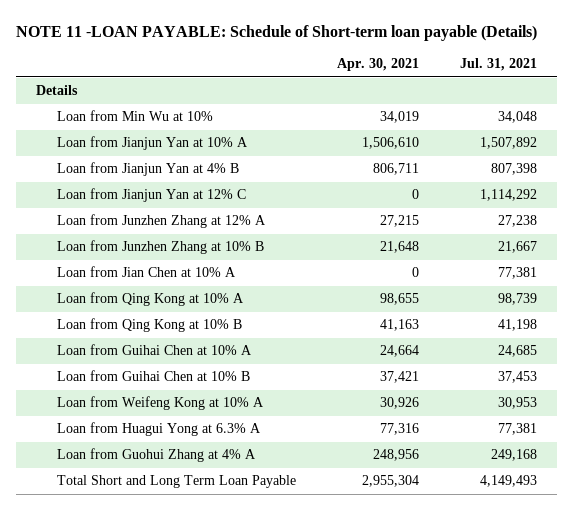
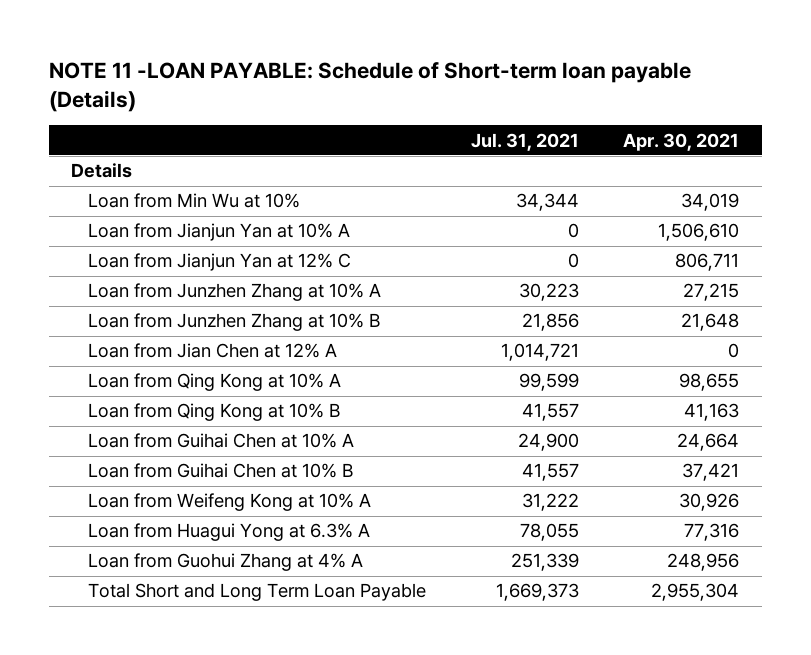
- | Apr. 30, 2021 | Jul. 31, 2021
+ | Jul. 31, 2021 | Apr. 30, 2021
- Loan from Min Wu at 10% | 34,019 | 34,048
- Loan from Jianjun Yan at 10% A | 1,506,610 | 1,507,892
- Loan from Jianjun Yan at 4% B | 806,711 | 807,398
- Loan from Jianjun Yan at 12% C | 0 | 1,114,292
- Loan from Junzhen Zhang at 12% A | 27,215 | 27,238
- Loan from Junzhen Zhang at 10% B | 21,648 | 21,667
- Loan from Jian Chen at 10% A | 0 | 77,381
- Loan from Qing Kong at 10% A | 98,655 | 98,739
- Loan from Qing Kong at 10% B | 41,163 | 41,198
- Loan from Guihai Chen at 10% A | 24,664 | 24,685
- Loan from Guihai Chen at 10% B | 37,421 | 37,453
- Loan from Weifeng Kong at 10% A | 30,926 | 30,953
- Loan from Huagui Yong at 6.3% A | 77,316 | 77,381
- Loan from Guohui Zhang at 4% A | 248,956 | 249,168
- Total Short and Long Term Loan Payable | 2,955,304 | 4,149,493
+ Loan from Min Wu at 10% | 34,344 | 34,019
+ Loan from Jianjun Yan at 10% A | 0 | 1,506,610
+ Loan from Jianjun Yan at 12% C | 0 | 806,711
+ Loan from Junzhen Zhang at 10% A | 30,223 | 27,215
+ Loan from Junzhen Zhang at 10% B | 21,856 | 21,648
+ Loan from Jian Chen at 12% A | 1,014,721 | 0
+ Loan from Qing Kong at 10% A | 99,599 | 98,655
+ Loan from Qing Kong at 10% B | 41,557 | 41,163
+ Loan from Guihai Chen at 10% A | 24,900 | 24,664
+ Loan from Guihai Chen at 10% B | 41,557 | 37,421
+ Loan from Weifeng Kong at 10% A | 31,222 | 30,926
+ Loan from Huagui Yong at 6.3% A | 78,055 | 77,316
+ Loan from Guohui Zhang at 4% A | 251,339 | 248,956
+ Total Short and Long Term Loan Payable | 1,669,373 | 2,955,304

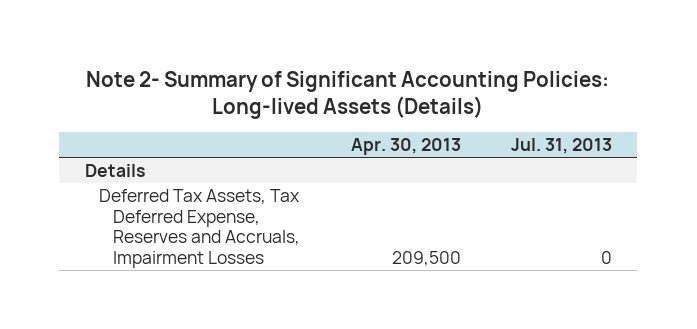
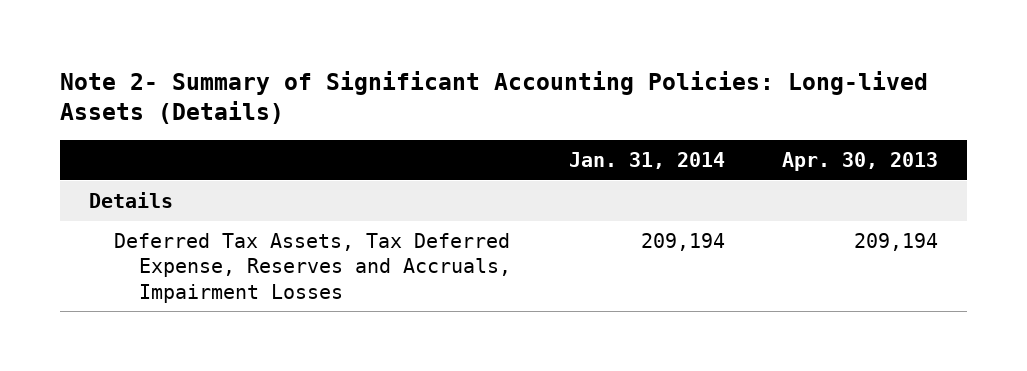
- | Apr. 30, 2013 | Jul. 31, 2013
+ | Jan. 31, 2014 | Apr. 30, 2013
- Deferred Tax Assets, Tax Deferred Expense, Reserves and Accruals, Impairment Losses | 209,500 | 0
+ Deferred Tax Assets, Tax Deferred Expense, Reserves and Accruals, Impairment Losses | 209,194 | 209,194

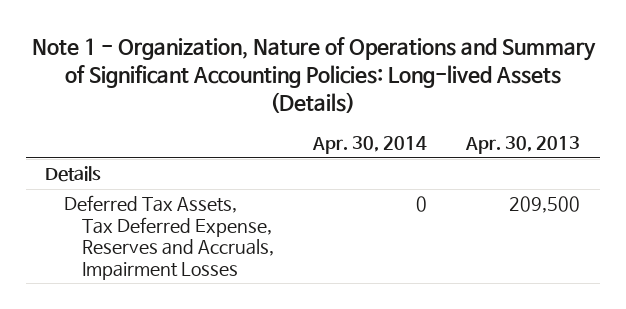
- Note 2- Summary of Significant Accounting Policies: Long-lived Assets (Details)
+ Note 1 - Organization, Nature of Operations and Summary of Significant Accounting Policies: Long-lived Assets (Details)
- | Jan. 31, 2014 | Apr. 30, 2013
+ | Apr. 30, 2014 | Apr. 30, 2013
- Deferred Tax Assets, Tax Deferred Expense, Reserves and Accruals, Impairment Losses | 209,194 | 209,194
+ Deferred Tax Assets, Tax Deferred Expense, Reserves and Accruals, Impairment Losses | 0 | 209,500

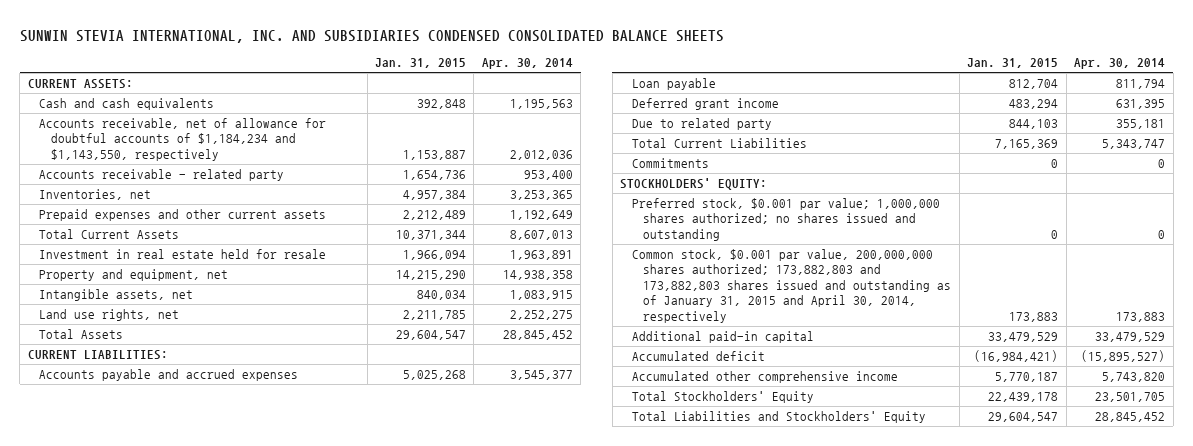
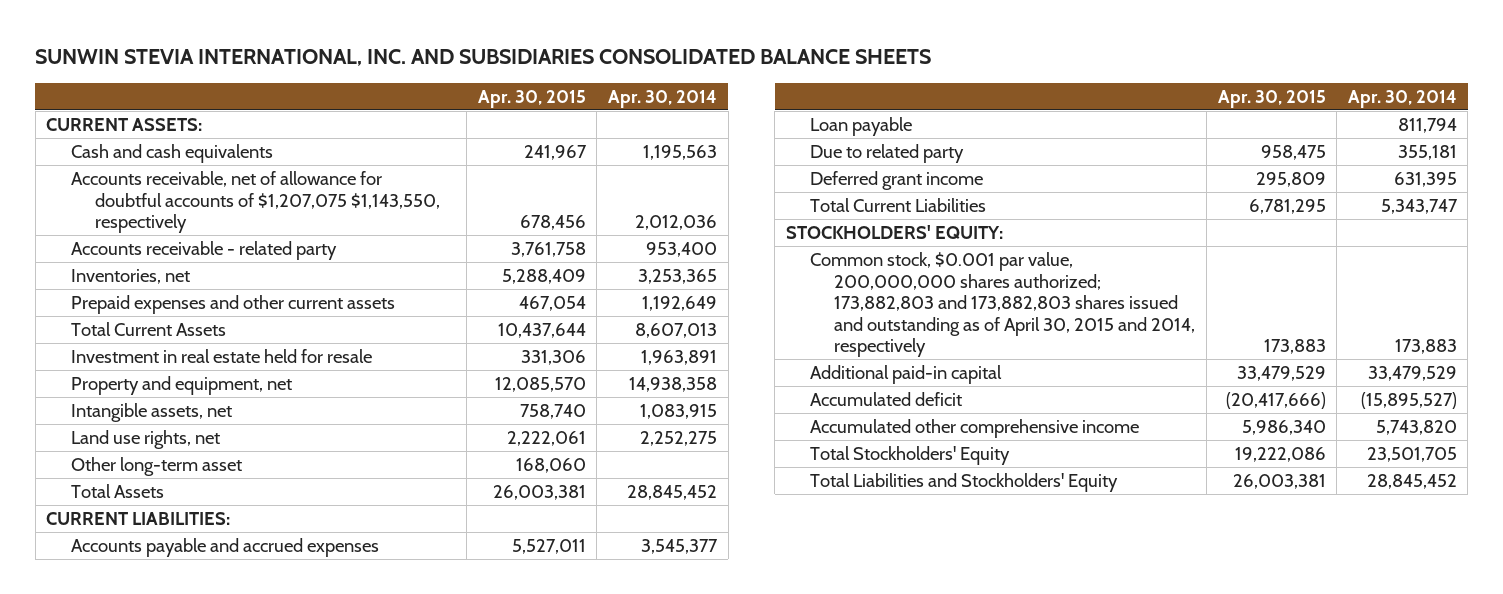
- SUNWIN STEVIA INTERNATIONAL, INC. AND SUBSIDIARIES CONDENSED CONSOLIDATED BALANCE SHEETS
+ SUNWIN STEVIA INTERNATIONAL, INC. AND SUBSIDIARIES CONSOLIDATED BALANCE SHEETS
- | Jan. 31, 2015 | Apr. 30, 2014
+ | Apr. 30, 2015 | Apr. 30, 2014
- Accounts receivable, net of allowance for doubtful accounts of $1,184,234 and $1,143,550, respectively | 1,153,887 | 2,012,036
+ Accounts receivable, net of allowance for doubtful accounts of $1,207,075 $1,143,550, respectively | 678,456 | 2,012,036
+ Other long-term asset | 168,060 |
moved down: Deferred grant income | 295,809 | 631,395
- Commitments | 0 | 0
- Preferred stock, $0.001 par value; 1,000,000 shares authorized; no shares issued and outstanding | 0 | 0
- Common stock, $0.001 par value, 200,000,000 shares authorized; 173,882,803 and 173,882,803 shares issued and outstanding as of January 31, 2015 and April 30, 2014, respectively | 173,883 | 173,883
+ Common stock, $0.001 par value, 200,000,000 shares authorized; 173,882,803 and 173,882,803 shares issued and outstanding as of April 30, 2015 and 2014, respectively | 173,883 | 173,883

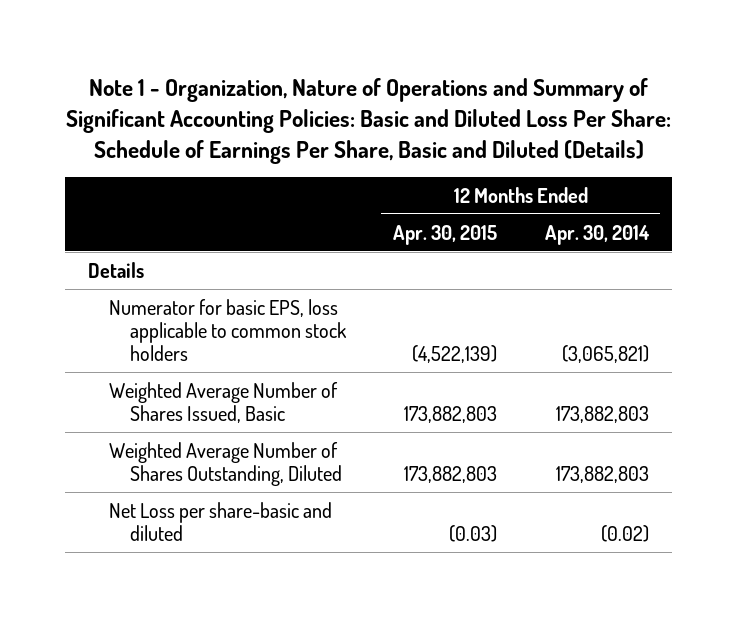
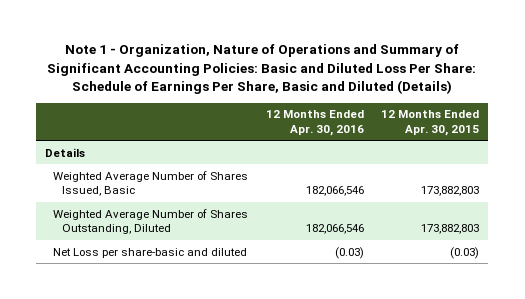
- | 12 Months Ended Apr. 30, 2015 | 12 Months Ended Apr. 30, 2014
+ | 12 Months Ended Apr. 30, 2016 | 12 Months Ended Apr. 30, 2015
- Numerator for basic EPS, loss applicable to common stock holders | (4,522,139) | (3,065,821)

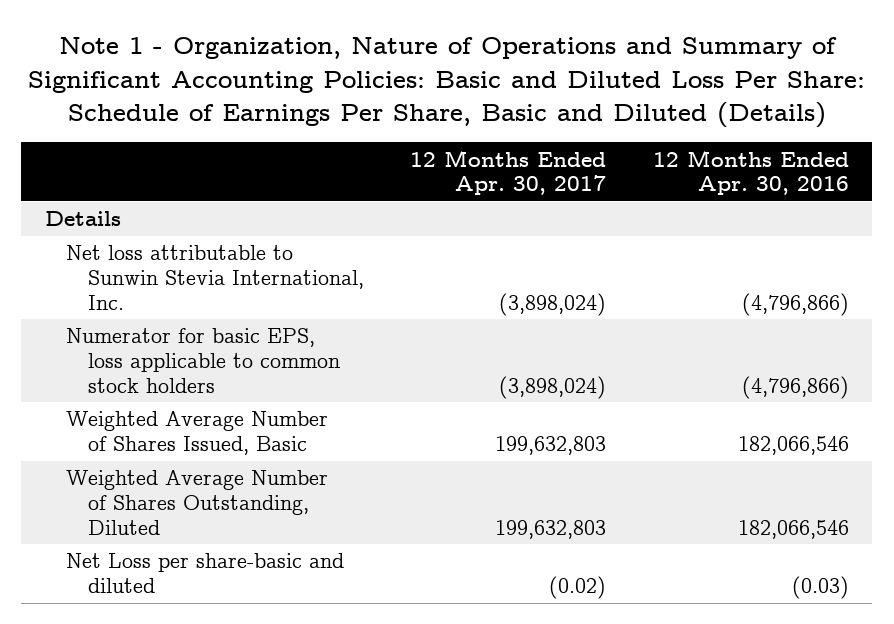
- | 12 Months Ended Apr. 30, 2016 | 12 Months Ended Apr. 30, 2015
+ | 12 Months Ended Apr. 30, 2017 | 12 Months Ended Apr. 30, 2016
+ Net loss attributable to Sunwin Stevia International, Inc. | (3,898,024) | (4,796,866)
+ Numerator for basic EPS, loss applicable to common stock holders | (3,898,024) | (4,796,866)

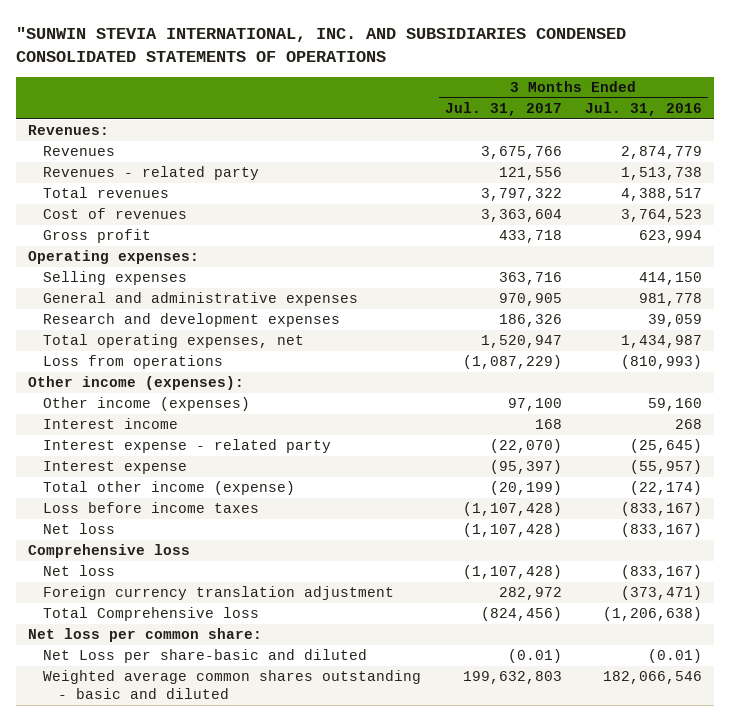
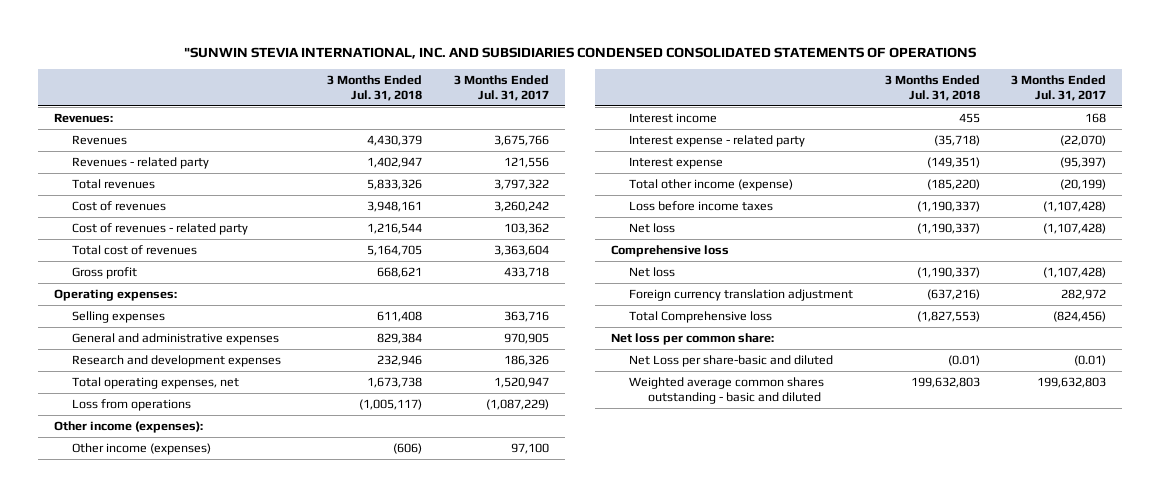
- | 3 Months Ended Jul. 31, 2017 | 3 Months Ended Jul. 31, 2016
+ | 3 Months Ended Jul. 31, 2018 | 3 Months Ended Jul. 31, 2017
- Cost of revenues | 3,363,604 | 3,764,523
+ Cost of revenues | 3,948,161 | 3,260,242
+ Cost of revenues - related party | 1,216,544 | 103,362
+ Total cost of revenues | 5,164,705 | 3,363,604

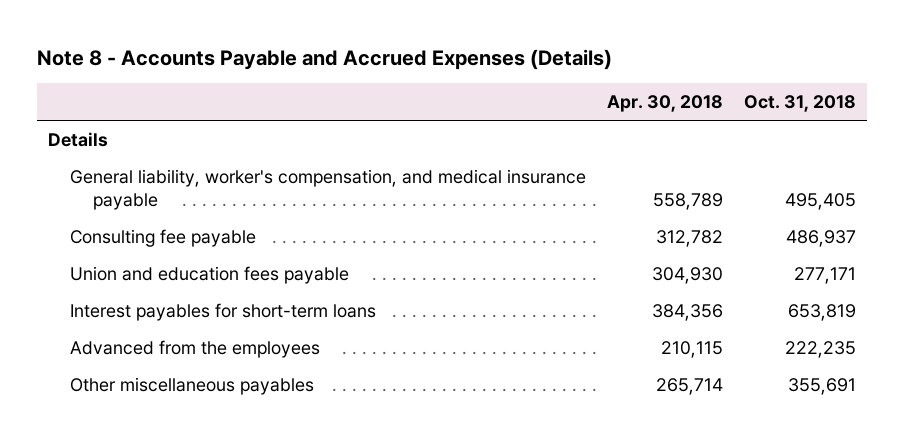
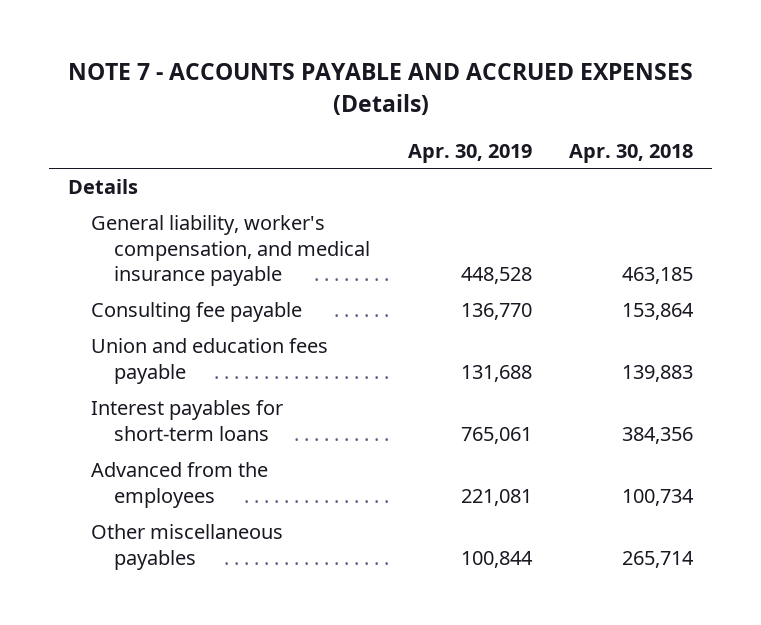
- Note 8 - Accounts Payable and Accrued Expenses (Details)
+ NOTE 7 - ACCOUNTS PAYABLE AND ACCRUED EXPENSES (Details)
- | Apr. 30, 2018 | Oct. 31, 2018
+ | Apr. 30, 2019 | Apr. 30, 2018
- General liability, worker's compensation, and medical insurance payable | 558,789 | 495,405
- Consulting fee payable | 312,782 | 486,937
- Union and education fees payable | 304,930 | 277,171
+ General liability, worker's compensation, and medical insurance payable | 448,528 | 463,185
+ Consulting fee payable | 136,770 | 153,864
+ Union and education fees payable | 131,688 | 139,883
- Advanced from the employees | 210,115 | 222,235
+ Advanced from the employees | 221,081 | 100,734

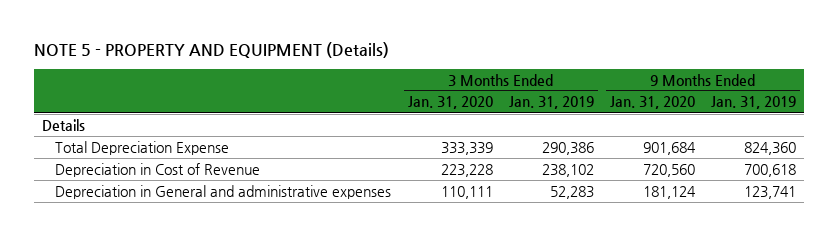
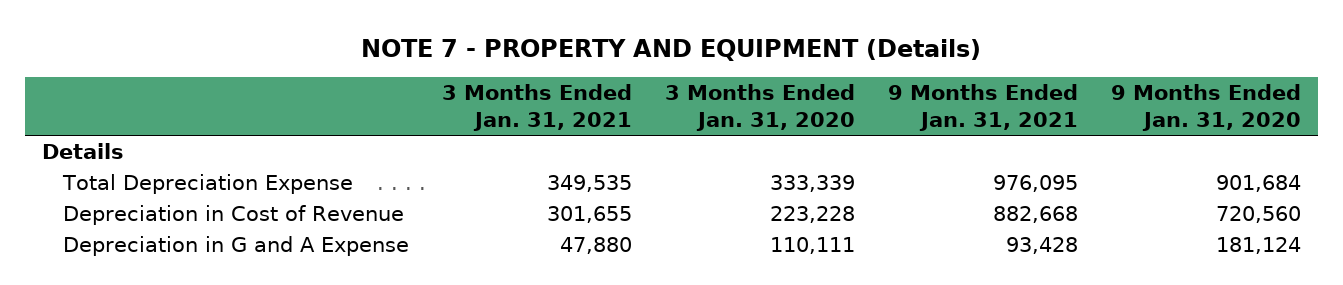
- NOTE 5 - PROPERTY AND EQUIPMENT (Details)
+ NOTE 7 - PROPERTY AND EQUIPMENT (Details)
- | 3 Months Ended Jan. 31, 2020 | 3 Months Ended Jan. 31, 2019 | 9 Months Ended Jan. 31, 2020 | 9 Months Ended Jan. 31, 2019
+ | 3 Months Ended Jan. 31, 2021 | 3 Months Ended Jan. 31, 2020 | 9 Months Ended Jan. 31, 2021 | 9 Months Ended Jan. 31, 2020
- Depreciation in General and administrative expenses | 110,111 | 52,283 | 181,124 | 123,741
+ Depreciation in G and A Expense | 47,880 | 110,111 | 93,428 | 181,124

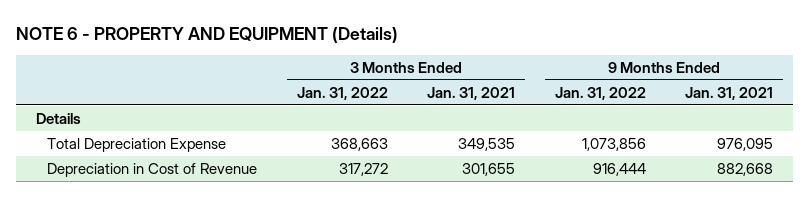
- NOTE 7 - PROPERTY AND EQUIPMENT (Details)
+ NOTE 6 - PROPERTY AND EQUIPMENT (Details)
- | 3 Months Ended Jan. 31, 2021 | 3 Months Ended Jan. 31, 2020 | 9 Months Ended Jan. 31, 2021 | 9 Months Ended Jan. 31, 2020
+ | 3 Months Ended Jan. 31, 2022 | 3 Months Ended Jan. 31, 2021 | 9 Months Ended Jan. 31, 2022 | 9 Months Ended Jan. 31, 2021
- Depreciation in G and A Expense | 47,880 | 110,111 | 93,428 | 181,124

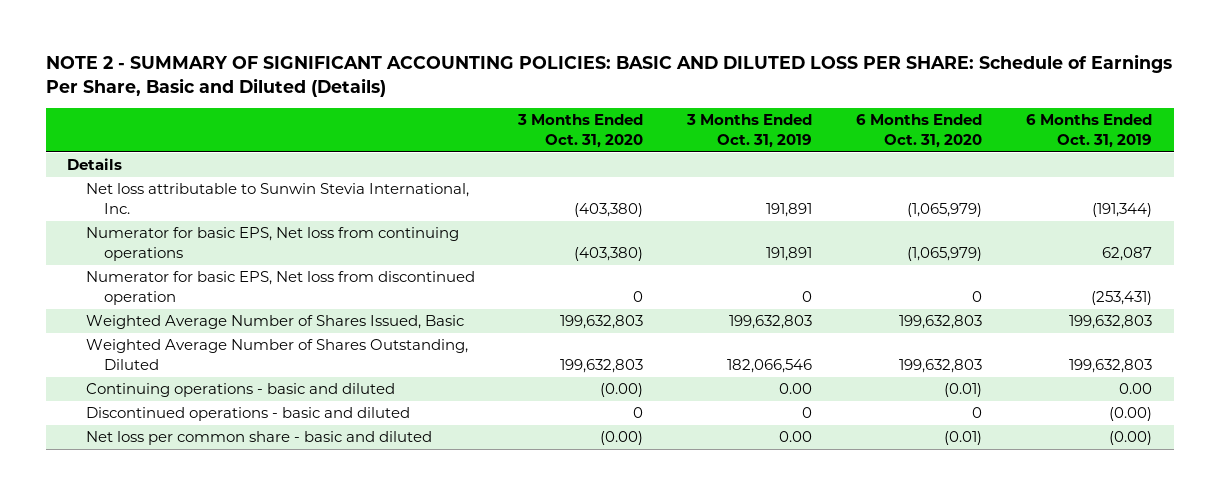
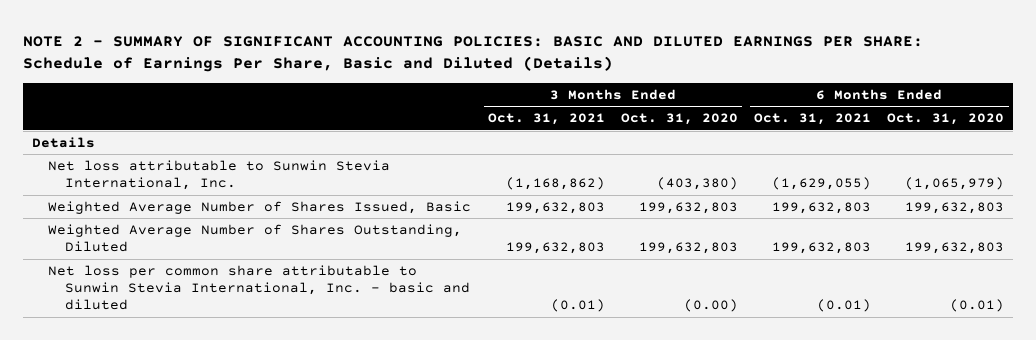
- NOTE 2 - SUMMARY OF SIGNIFICANT ACCOUNTING POLICIES: BASIC AND DILUTED LOSS PER SHARE: Schedule of Earnings Per Share, Basic and Diluted (Details)
+ NOTE 2 - SUMMARY OF SIGNIFICANT ACCOUNTING POLICIES: BASIC AND DILUTED EARNINGS PER SHARE: Schedule of Earnings Per Share, Basic and Diluted (Details)
- | 3 Months Ended Oct. 31, 2020 | 3 Months Ended Oct. 31, 2019 | 6 Months Ended Oct. 31, 2020 | 6 Months Ended Oct. 31, 2019
+ | 3 Months Ended Oct. 31, 2021 | 3 Months Ended Oct. 31, 2020 | 6 Months Ended Oct. 31, 2021 | 6 Months Ended Oct. 31, 2020
- Numerator for basic EPS, Net loss from continuing operations | (403,380) | 191,891 | (1,065,979) | 62,087
- Numerator for basic EPS, Net loss from discontinued operation | 0 | 0 | 0 | (253,431)
- Continuing operations - basic and diluted | (0.00) | 0.00 | (0.01) | 0.00
- Discontinued operations - basic and diluted | 0 | 0 | 0 | (0.00)
- Net loss per common share - basic and diluted | (0.00) | 0.00 | (0.01) | (0.00)
+ Net loss per common share attributable to Sunwin Stevia International, Inc. - basic and diluted | (0.01) | (0.00) | (0.01) | (0.01)

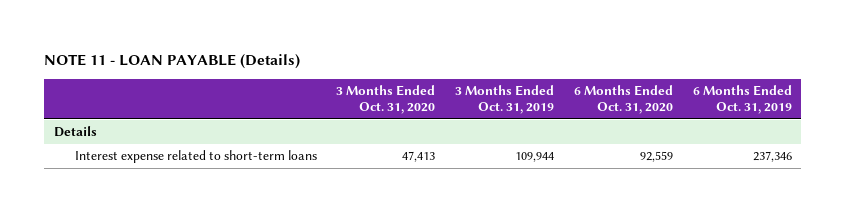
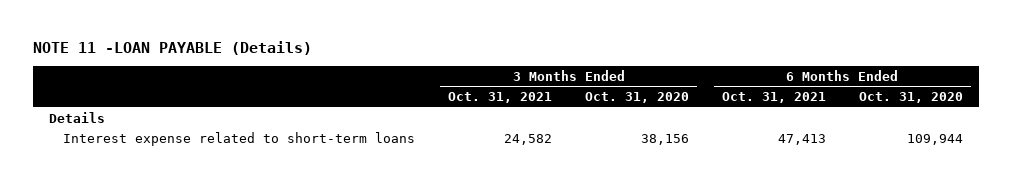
- NOTE 11 - LOAN PAYABLE (Details)
+ NOTE 11 -LOAN PAYABLE (Details)
- | 3 Months Ended Oct. 31, 2020 | 3 Months Ended Oct. 31, 2019 | 6 Months Ended Oct. 31, 2020 | 6 Months Ended Oct. 31, 2019
+ | 3 Months Ended Oct. 31, 2021 | 3 Months Ended Oct. 31, 2020 | 6 Months Ended Oct. 31, 2021 | 6 Months Ended Oct. 31, 2020
- Interest expense related to short-term loans | 47,413 | 109,944 | 92,559 | 237,346
+ Interest expense related to short-term loans | 24,582 | 38,156 | 47,413 | 109,944

